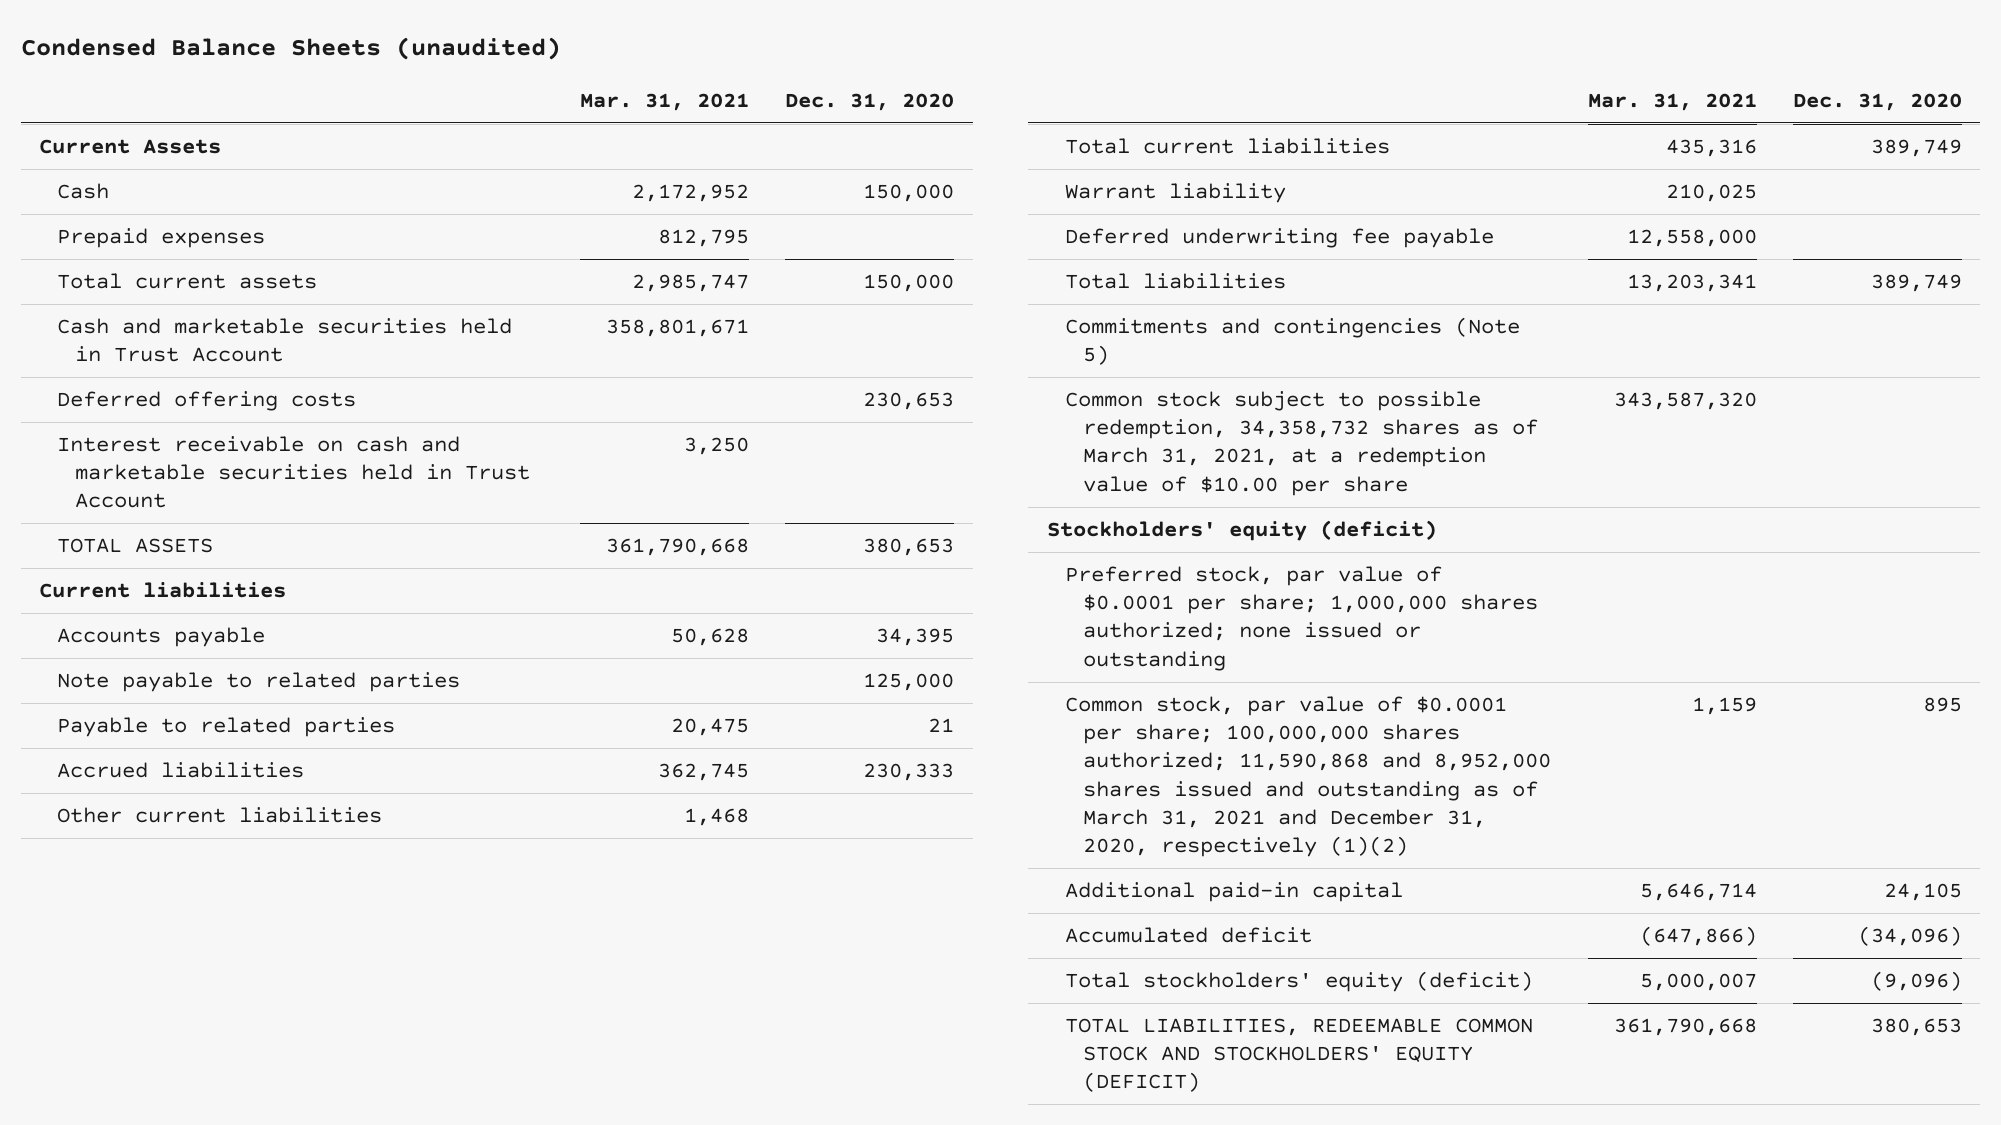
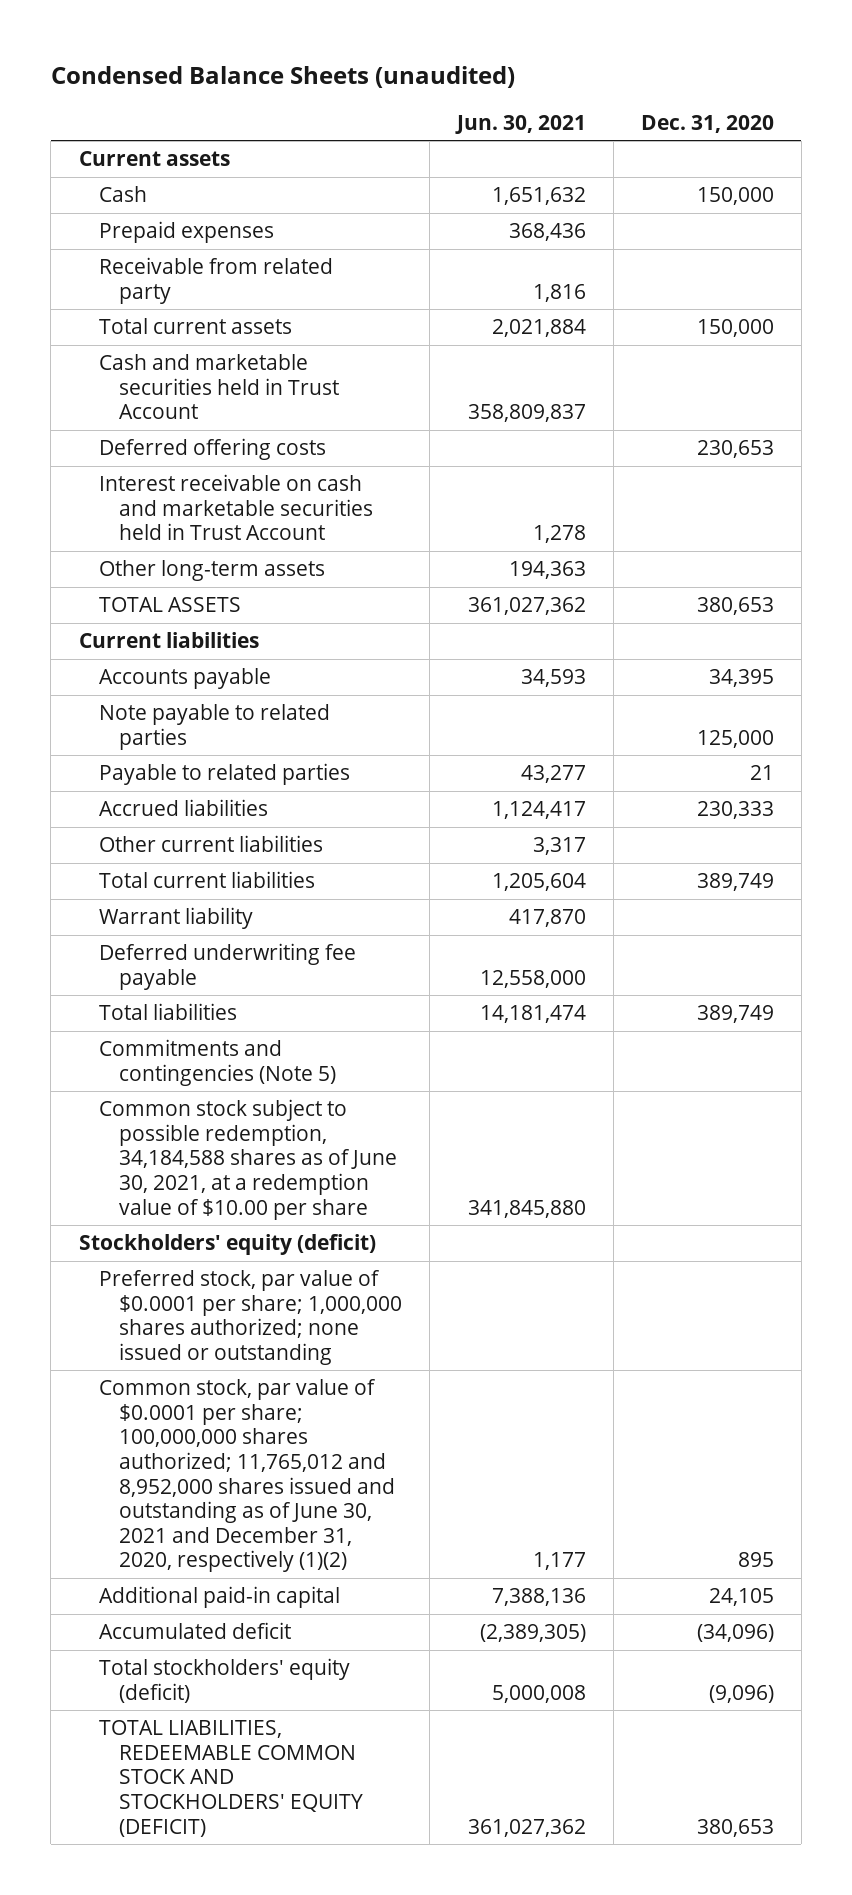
- | Mar. 31, 2021 | Dec. 31, 2020
+ | Jun. 30, 2021 | Dec. 31, 2020
- Current Assets
+ Current assets
+ Receivable from related party | 1,816 |
+ Other long-term assets | 194,363 |
- Common stock subject to possible redemption, 34,358,732 shares as of March 31, 2021, at a redemption value of $10.00 per share | 343,587,320 |
+ Common stock subject to possible redemption, 34,184,588 shares as of June 30, 2021, at a redemption value of $10.00 per share | 341,845,880 |
- Common stock, par value of $0.0001 per share; 100,000,000 shares authorized; 11,590,868 and 8,952,000 shares issued and outstanding as of March 31, 2021 and December 31, 2020, respectively (1)(2) | 1,159 | 895
+ Common stock, par value of $0.0001 per share; 100,000,000 shares authorized; 11,765,012 and 8,952,000 shares issued and outstanding as of June 30, 2021 and December 31, 2020, respectively (1)(2) | 1,177 | 895

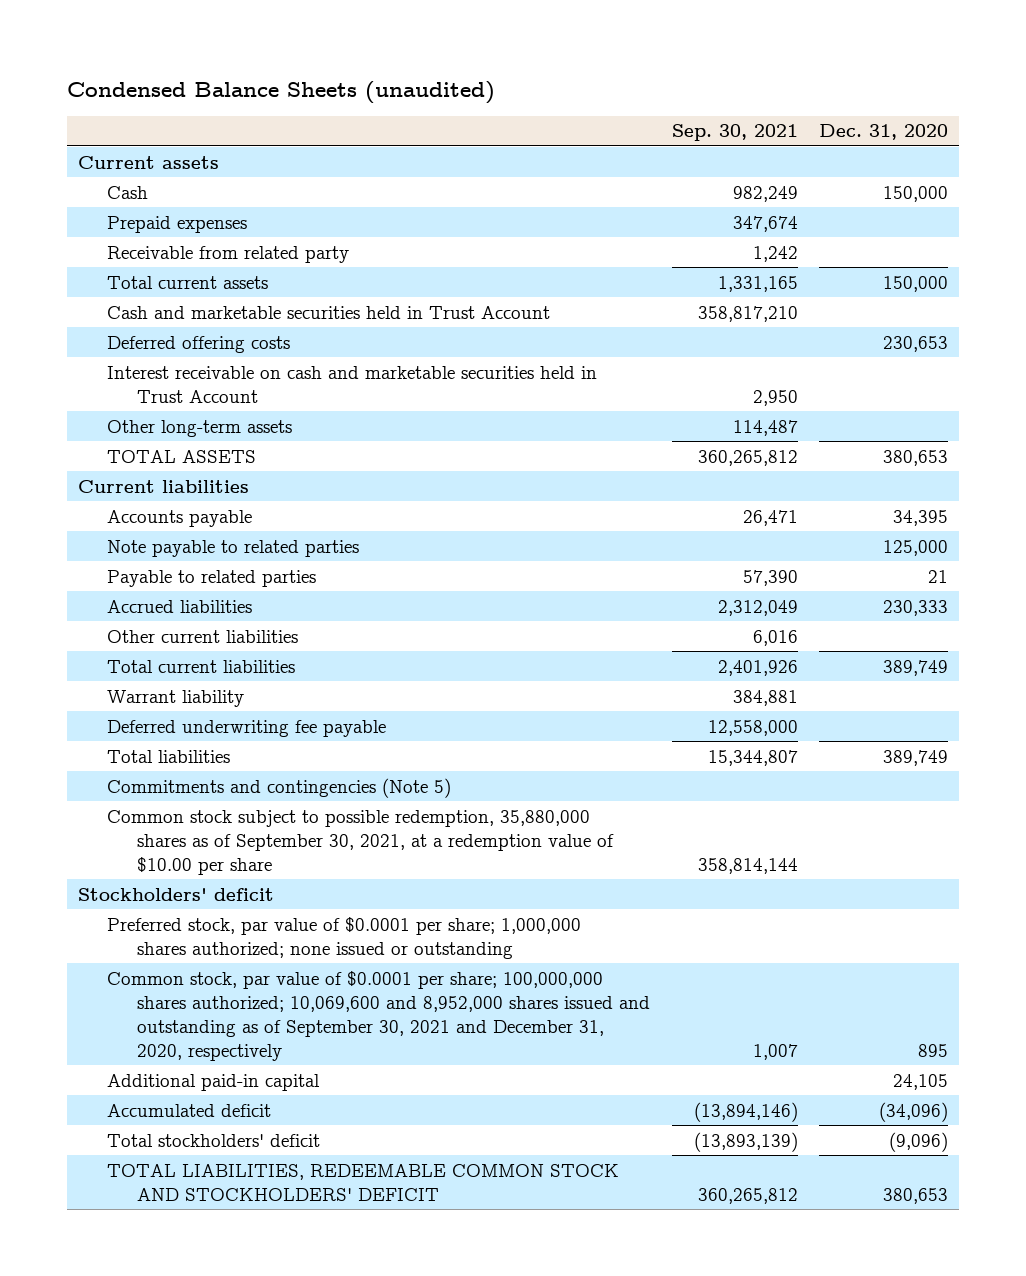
- | Jun. 30, 2021 | Dec. 31, 2020
+ | Sep. 30, 2021 | Dec. 31, 2020
- Common stock subject to possible redemption, 34,184,588 shares as of June 30, 2021, at a redemption value of $10.00 per share | 341,845,880 |
- Stockholders' equity (deficit)
+ Common stock subject to possible redemption, 35,880,000 shares as of September 30, 2021, at a redemption value of $10.00 per share | 358,814,144 |
+ Stockholders' deficit
- Common stock, par value of $0.0001 per share; 100,000,000 shares authorized; 11,765,012 and 8,952,000 shares issued and outstanding as of June 30, 2021 and December 31, 2020, respectively (1)(2) | 1,177 | 895
+ Common stock, par value of $0.0001 per share; 100,000,000 shares authorized; 10,069,600 and 8,952,000 shares issued and outstanding as of September 30, 2021 and December 31, 2020, respectively | 1,007 | 895
- Total stockholders' equity (deficit) | 5,000,008 | (9,096)
- TOTAL LIABILITIES, REDEEMABLE COMMON STOCK AND STOCKHOLDERS' EQUITY (DEFICIT) | 361,027,362 | 380,653
+ Total stockholders' deficit | (13,893,139) | (9,096)
+ TOTAL LIABILITIES, REDEEMABLE COMMON STOCK AND STOCKHOLDERS' DEFICIT | 360,265,812 | 380,653

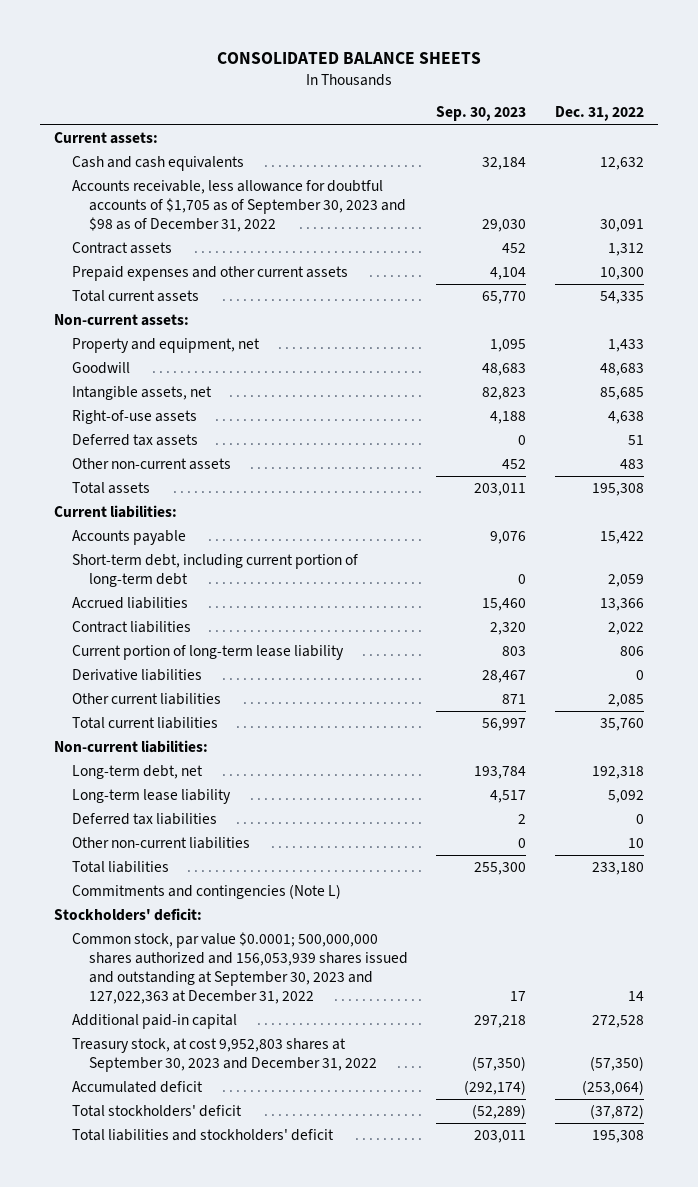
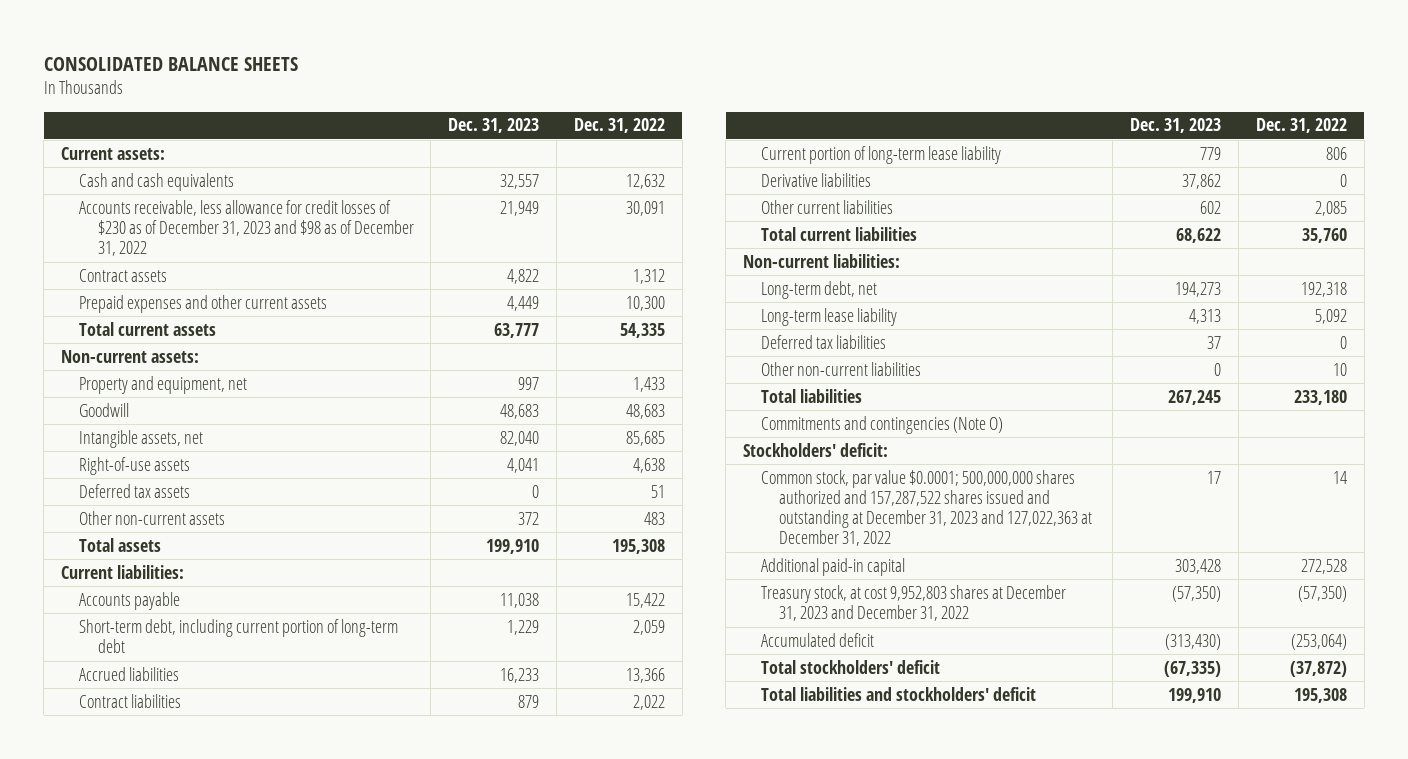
- | Sep. 30, 2023 | Dec. 31, 2022
+ | Dec. 31, 2023 | Dec. 31, 2022
- Accounts receivable, less allowance for doubtful accounts of $1,705 as of September 30, 2023 and $98 as of December 31, 2022 | 29,030 | 30,091
+ Accounts receivable, less allowance for credit losses of $230 as of December 31, 2023 and $98 as of December 31, 2022 | 21,949 | 30,091
- Commitments and contingencies (Note L)
+ Commitments and contingencies (Note O)
- Common stock, par value $0.0001; 500,000,000 shares authorized and 156,053,939 shares issued and outstanding at September 30, 2023 and 127,022,363 at December 31, 2022 | 17 | 14
+ Common stock, par value $0.0001; 500,000,000 shares authorized and 157,287,522 shares issued and outstanding at December 31, 2023 and 127,022,363 at December 31, 2022 | 17 | 14
- Treasury stock, at cost 9,952,803 shares at September 30, 2023 and December 31, 2022 | (57,350) | (57,350)
+ Treasury stock, at cost 9,952,803 shares at December 31, 2023 and December 31, 2022 | (57,350) | (57,350)

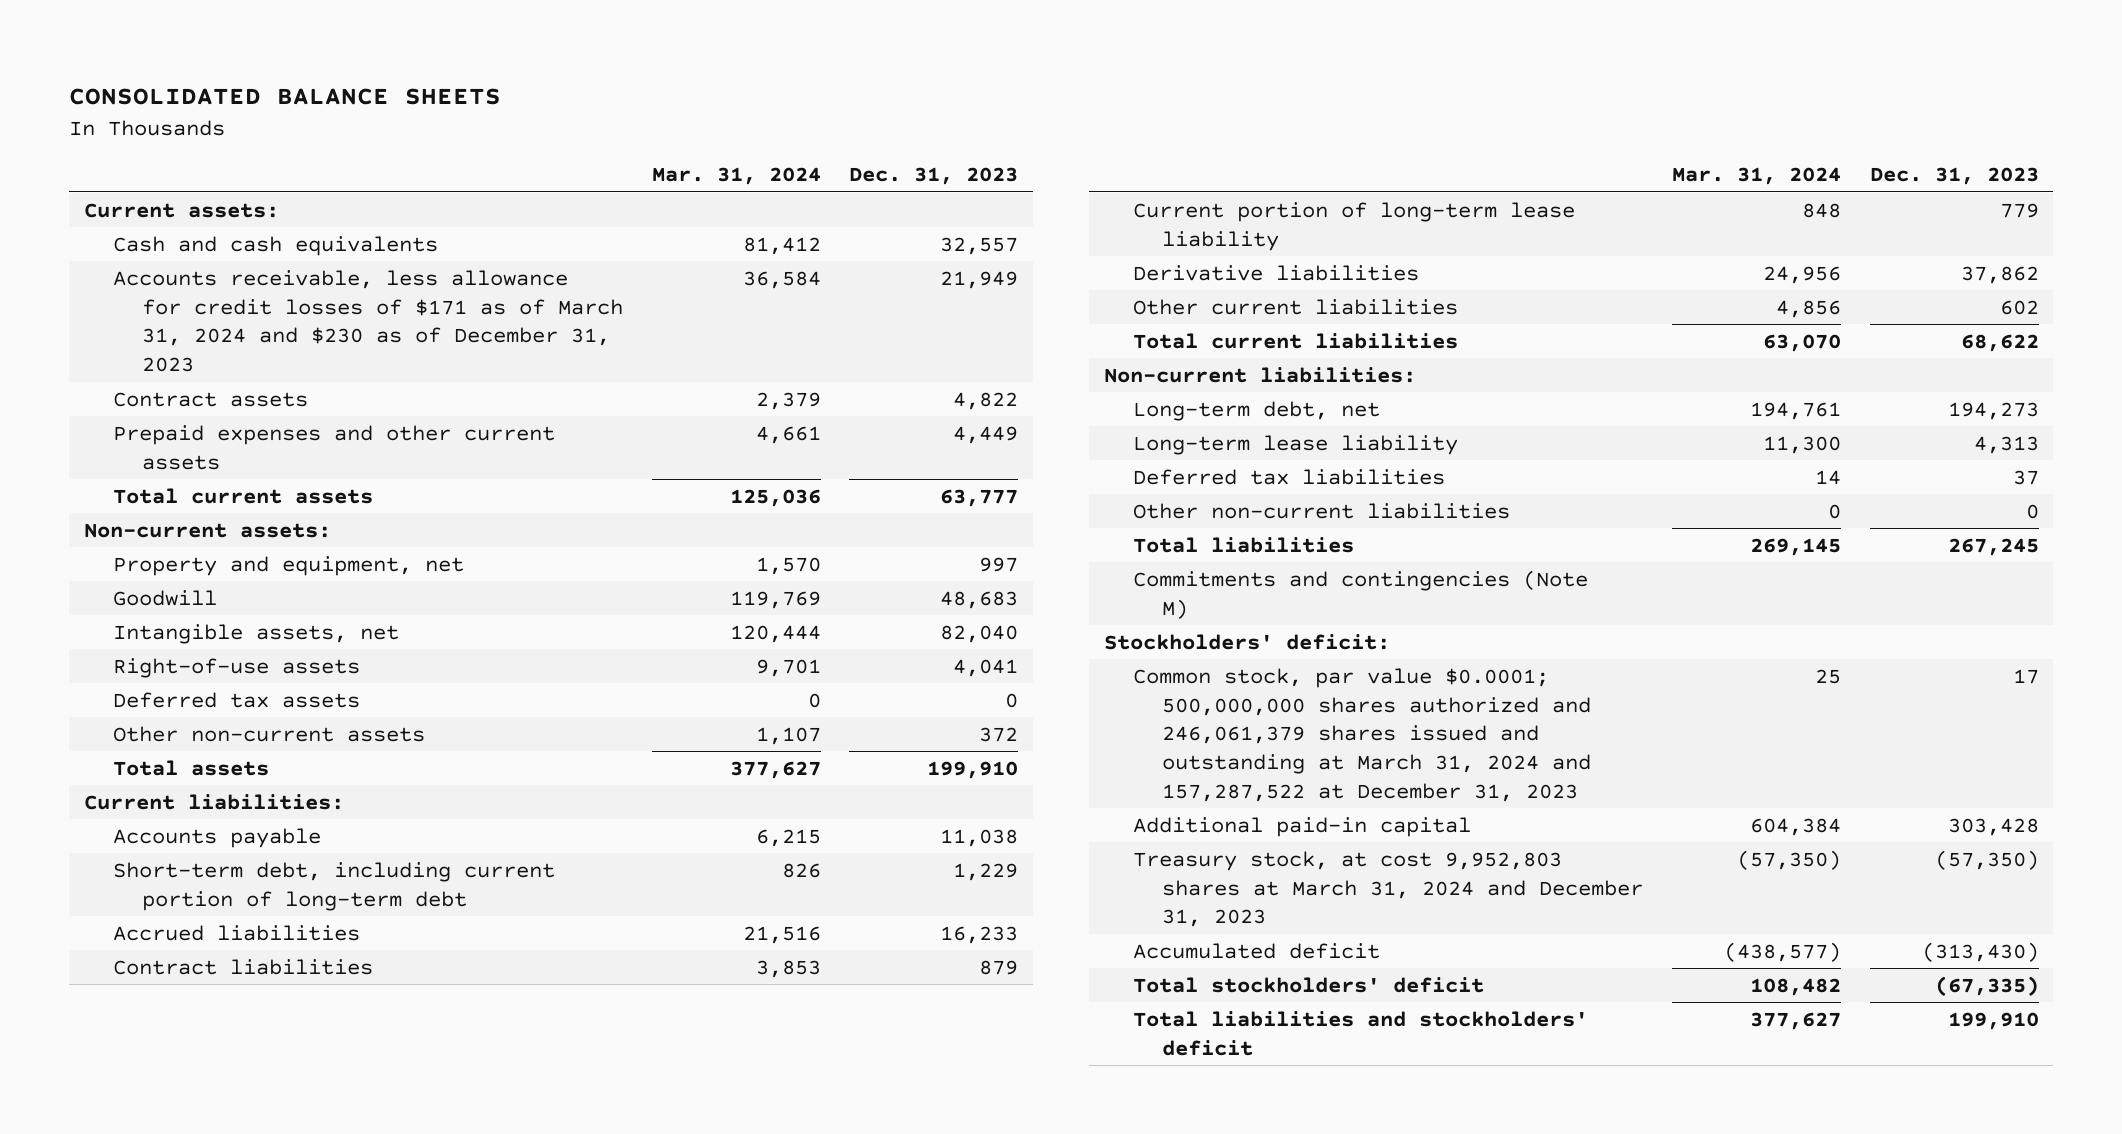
- | Dec. 31, 2023 | Dec. 31, 2022
+ | Mar. 31, 2024 | Dec. 31, 2023
- Accounts receivable, less allowance for credit losses of $230 as of December 31, 2023 and $98 as of December 31, 2022 | 21,949 | 30,091
+ Accounts receivable, less allowance for credit losses of $171 as of March 31, 2024 and $230 as of December 31, 2023 | 36,584 | 21,949
- Commitments and contingencies (Note O)
+ Commitments and contingencies (Note M)
- Common stock, par value $0.0001; 500,000,000 shares authorized and 157,287,522 shares issued and outstanding at December 31, 2023 and 127,022,363 at December 31, 2022 | 17 | 14
+ Common stock, par value $0.0001; 500,000,000 shares authorized and 246,061,379 shares issued and outstanding at March 31, 2024 and 157,287,522 at December 31, 2023 | 25 | 17
- Treasury stock, at cost 9,952,803 shares at December 31, 2023 and December 31, 2022 | (57,350) | (57,350)
+ Treasury stock, at cost 9,952,803 shares at March 31, 2024 and December 31, 2023 | (57,350) | (57,350)

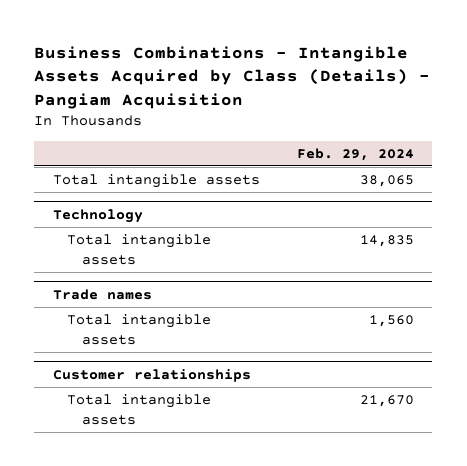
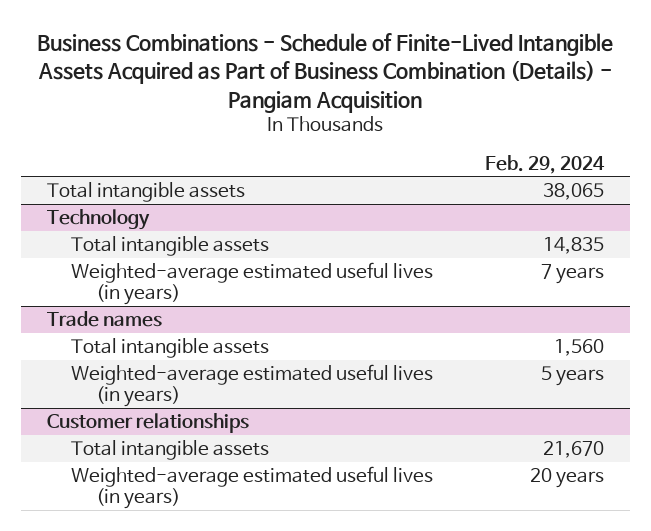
- Business Combinations - Intangible Assets Acquired by Class (Details) - Pangiam Acquisition
+ Business Combinations - Schedule of Finite-Lived Intangible Assets Acquired as Part of Business Combination (Details) - Pangiam Acquisition
@ Technology
+ Weighted-average estimated useful lives (in years) | 7 years
@ Trade names
+ Weighted-average estimated useful lives (in years) | 5 years
@ Customer relationships
+ Weighted-average estimated useful lives (in years) | 20 years

